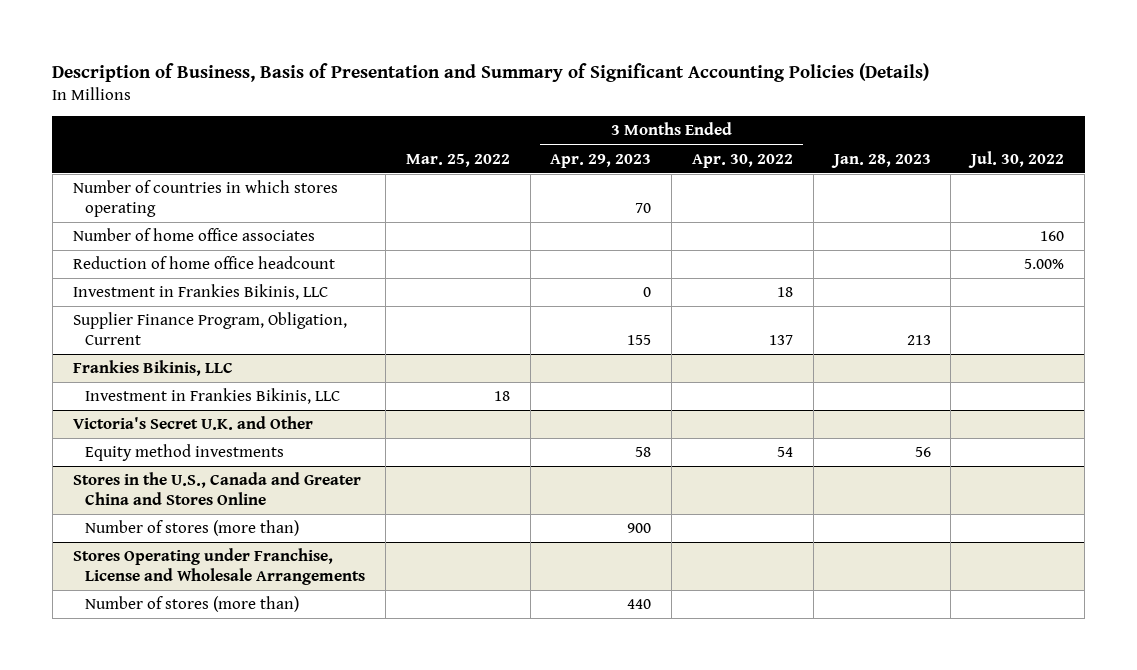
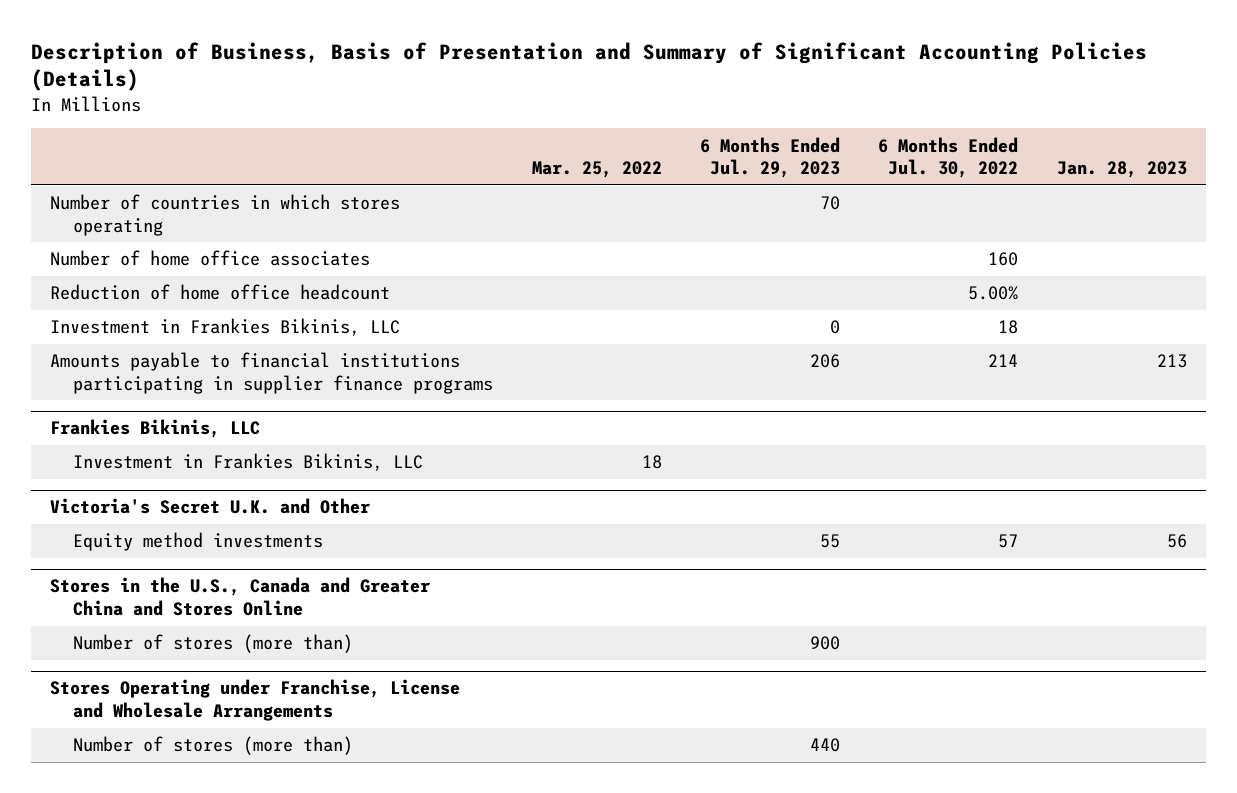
- | Mar. 25, 2022 | 3 Months Ended Apr. 29, 2023 | 3 Months Ended Apr. 30, 2022 | Jan. 28, 2023 | Jul. 30, 2022
+ | Mar. 25, 2022 | 6 Months Ended Jul. 29, 2023 | 6 Months Ended Jul. 30, 2022 | Jan. 28, 2023
- Supplier Finance Program, Obligation, Current | | 155 | 137 | 213 |
+ Amounts payable to financial institutions participating in supplier finance programs | | 206 | 214 | 213

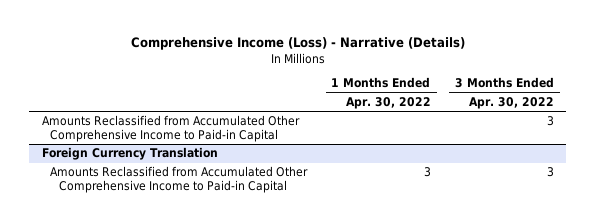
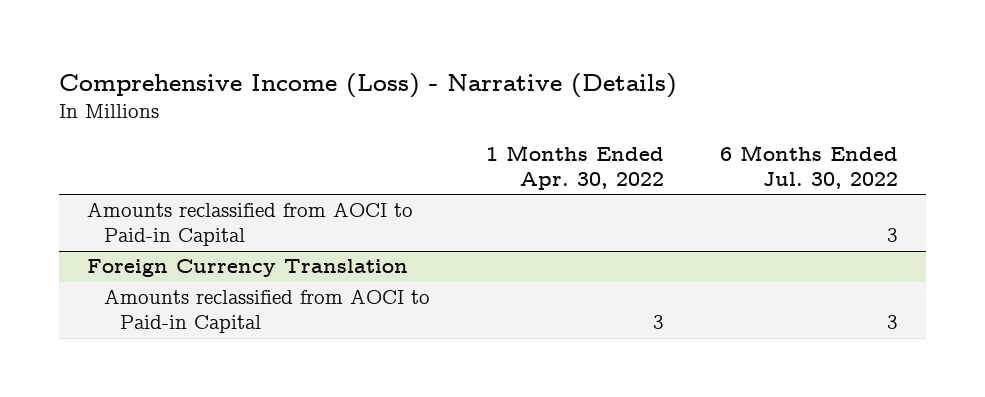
- | 1 Months Ended Apr. 30, 2022 | 3 Months Ended Apr. 30, 2022
+ | 1 Months Ended Apr. 30, 2022 | 6 Months Ended Jul. 30, 2022
- Amounts Reclassified from Accumulated Other Comprehensive Income to Paid-in Capital | | 3
+ Amounts reclassified from AOCI to Paid-in Capital | | 3
@ Foreign Currency Translation
- Amounts Reclassified from Accumulated Other Comprehensive Income to Paid-in Capital | 3 | 3
+ Amounts reclassified from AOCI to Paid-in Capital | 3 | 3

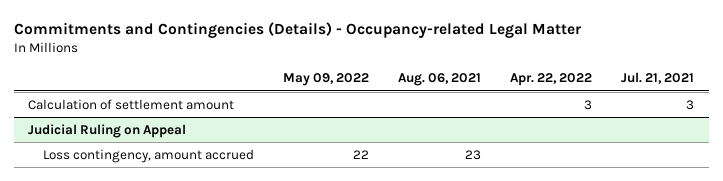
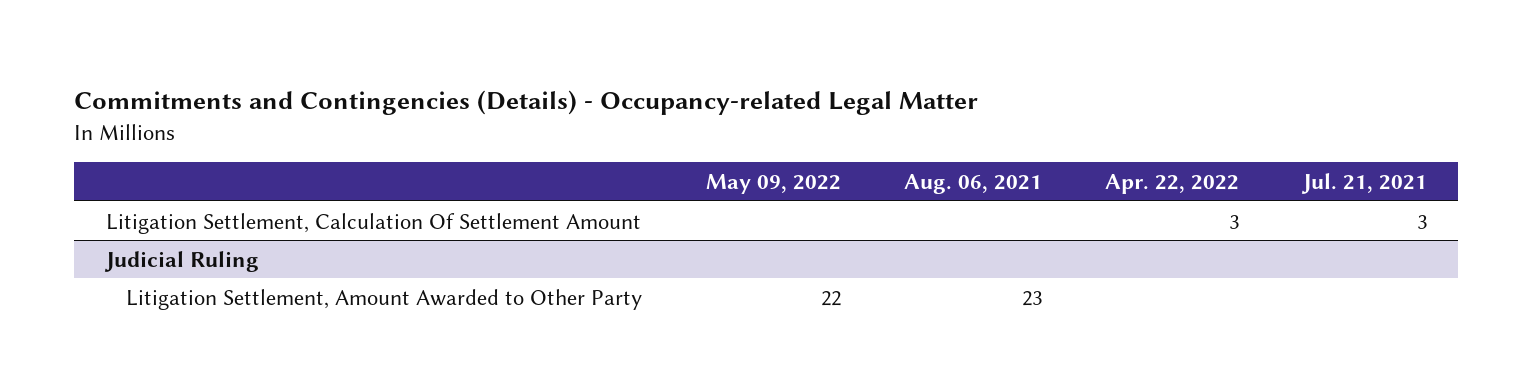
- Calculation of settlement amount | | | 3 | 3
- Judicial Ruling on Appeal
- Loss contingency, amount accrued | 22 | 23 | |
+ Litigation Settlement, Calculation Of Settlement Amount | | | 3 | 3
+ Judicial Ruling
+ Litigation Settlement, Amount Awarded to Other Party | 22 | 23 | |

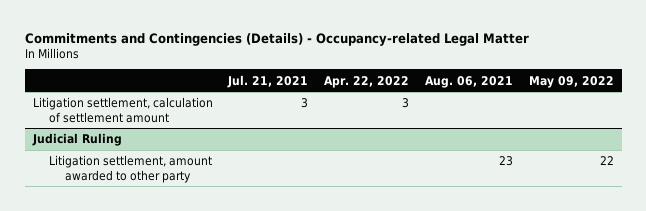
- | May 09, 2022 | Aug. 06, 2021 | Apr. 22, 2022 | Jul. 21, 2021
+ | Jul. 21, 2021 | Apr. 22, 2022 | Aug. 06, 2021 | May 09, 2022
- Litigation Settlement, Calculation Of Settlement Amount | | | 3 | 3
+ Litigation settlement, calculation of settlement amount | 3 | 3 | |
@ Judicial Ruling
- Litigation Settlement, Amount Awarded to Other Party | 22 | 23 | |
+ Litigation settlement, amount awarded to other party | | | 23 | 22

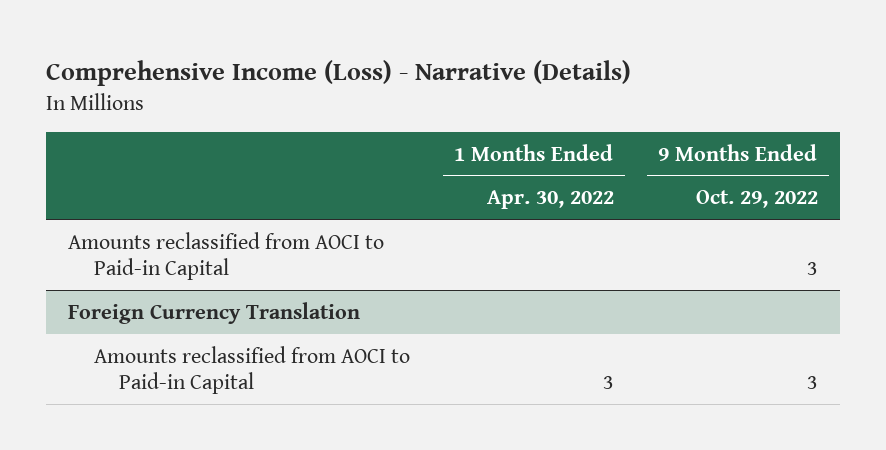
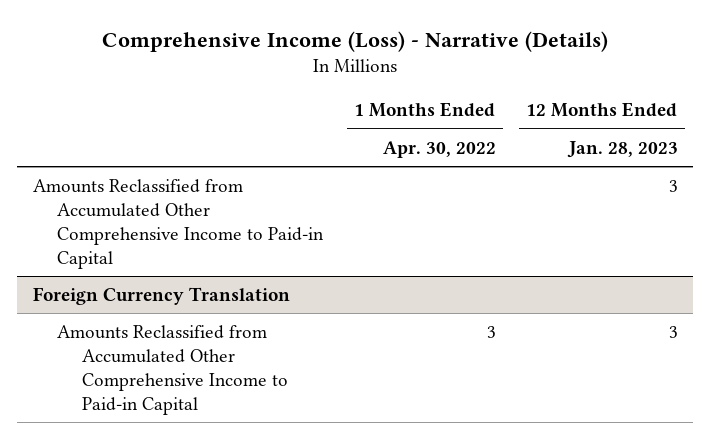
- | 1 Months Ended Apr. 30, 2022 | 9 Months Ended Oct. 29, 2022
+ | 1 Months Ended Apr. 30, 2022 | 12 Months Ended Jan. 28, 2023
- Amounts reclassified from AOCI to Paid-in Capital | | 3
+ Amounts Reclassified from Accumulated Other Comprehensive Income to Paid-in Capital | | 3
@ Foreign Currency Translation
- Amounts reclassified from AOCI to Paid-in Capital | 3 | 3
+ Amounts Reclassified from Accumulated Other Comprehensive Income to Paid-in Capital | 3 | 3

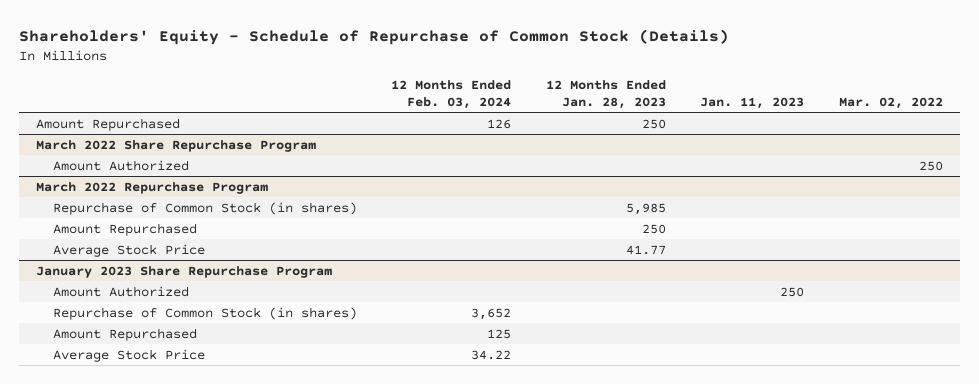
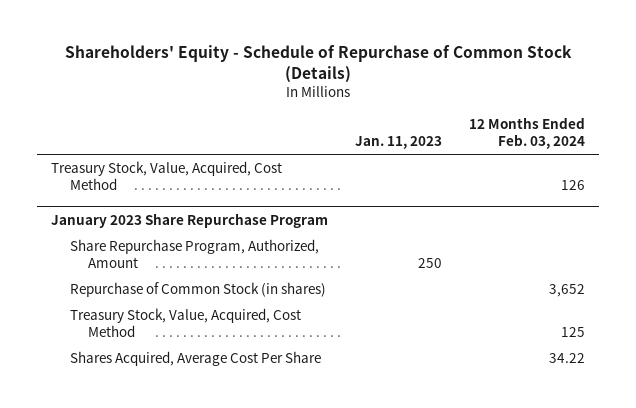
- | 12 Months Ended Feb. 03, 2024 | 12 Months Ended Jan. 28, 2023 | Jan. 11, 2023 | Mar. 02, 2022
+ | Jan. 11, 2023 | 12 Months Ended Feb. 03, 2024
- Amount Repurchased | 126 | 250 | |
- March 2022 Share Repurchase Program
- Amount Authorized | | | | 250
- March 2022 Repurchase Program
- Repurchase of Common Stock (in shares) | | 5,985 | |
- Amount Repurchased | | 250 | |
- Average Stock Price | | 41.77 | |
+ Treasury Stock, Value, Acquired, Cost Method | | 126
@ January 2023 Share Repurchase Program
- Amount Authorized | | | 250 |
+ Share Repurchase Program, Authorized, Amount | 250 |
- Amount Repurchased | 125 | | |
- Average Stock Price | 34.22 | | |
+ Treasury Stock, Value, Acquired, Cost Method | | 125
+ Shares Acquired, Average Cost Per Share | | 34.22

